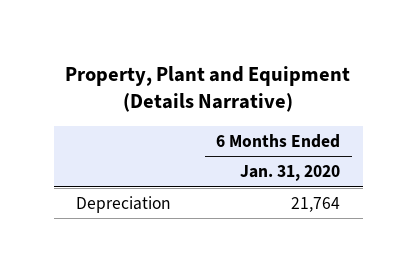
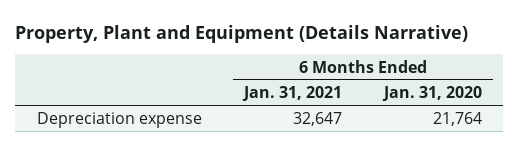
- | 6 Months Ended Jan. 31, 2020
+ | 6 Months Ended Jan. 31, 2021 | 6 Months Ended Jan. 31, 2020
- Depreciation | 21,764
+ Depreciation expense | 32,647 | 21,764

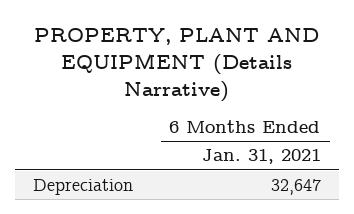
- Property, Plant and Equipment (Details Narrative)
+ PROPERTY, PLANT AND EQUIPMENT (Details Narrative)
- | 6 Months Ended Jan. 31, 2021 | 6 Months Ended Jan. 31, 2020
+ | 6 Months Ended Jan. 31, 2021
- Depreciation expense | 32,647 | 21,764
+ Depreciation | 32,647

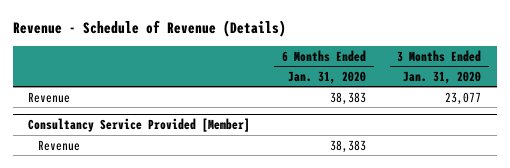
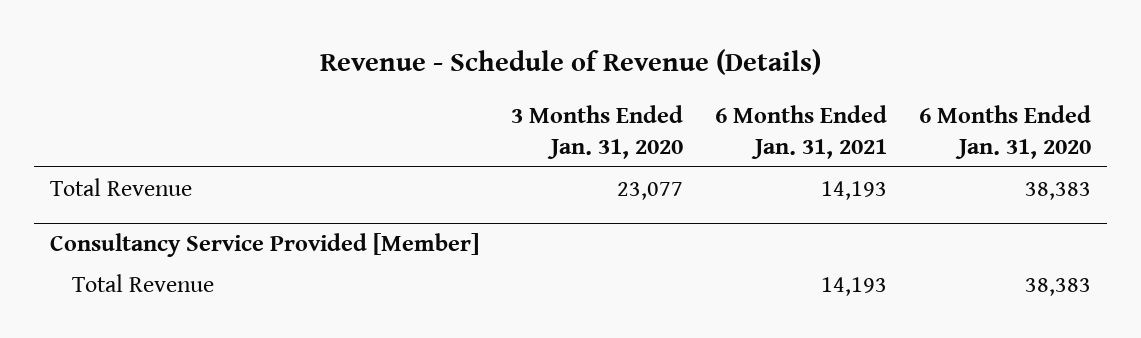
- | 6 Months Ended Jan. 31, 2020 | 3 Months Ended Jan. 31, 2020
+ | 3 Months Ended Jan. 31, 2020 | 6 Months Ended Jan. 31, 2021 | 6 Months Ended Jan. 31, 2020
- Revenue | 38,383 | 23,077
+ Total Revenue | 23,077 | 14,193 | 38,383
@ Consultancy Service Provided [Member]
- Revenue | 38,383 |
+ Total Revenue | | 14,193 | 38,383

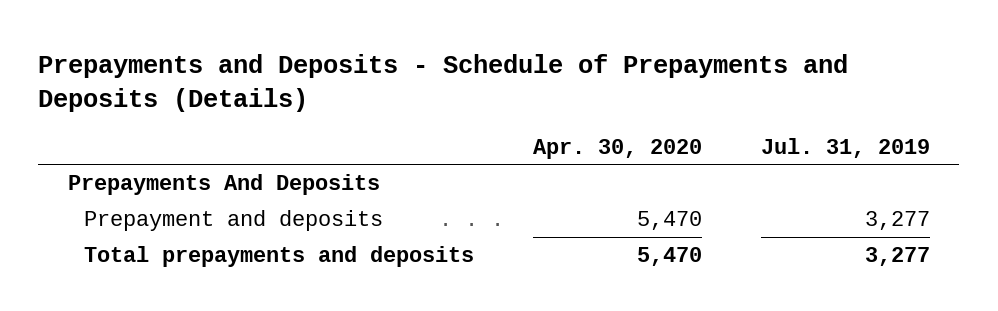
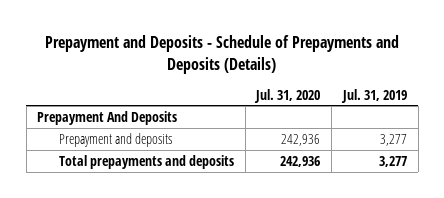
- Prepayments and Deposits - Schedule of Prepayments and Deposits (Details)
+ Prepayment and Deposits - Schedule of Prepayments and Deposits (Details)
- | Apr. 30, 2020 | Jul. 31, 2019
+ | Jul. 31, 2020 | Jul. 31, 2019
- Prepayments And Deposits
+ Prepayment And Deposits

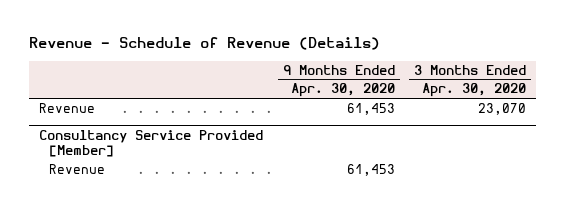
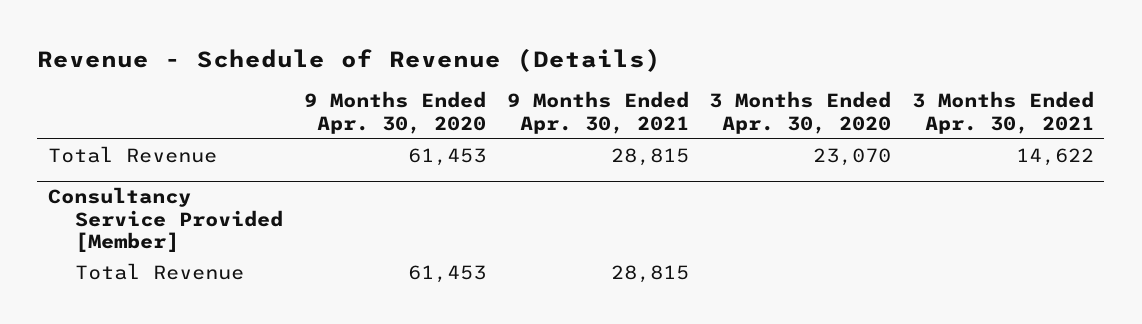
- | 9 Months Ended Apr. 30, 2020 | 3 Months Ended Apr. 30, 2020
+ | 9 Months Ended Apr. 30, 2020 | 9 Months Ended Apr. 30, 2021 | 3 Months Ended Apr. 30, 2020 | 3 Months Ended Apr. 30, 2021
- Revenue | 61,453 | 23,070
+ Total Revenue | 61,453 | 28,815 | 23,070 | 14,622
@ Consultancy Service Provided [Member]
- Revenue | 61,453 |
+ Total Revenue | 61,453 | 28,815 | |

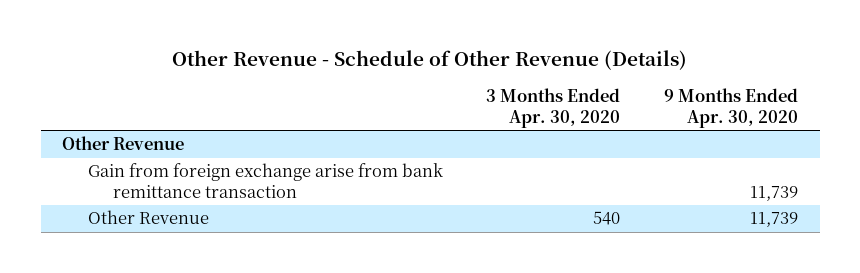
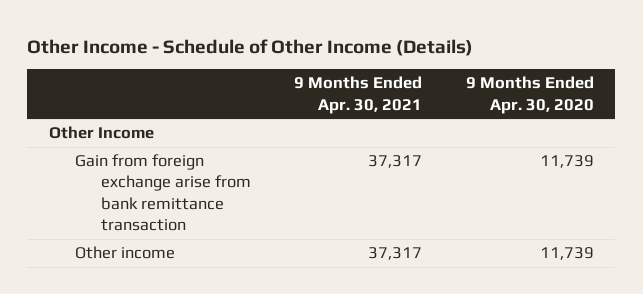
- Other Revenue - Schedule of Other Revenue (Details)
+ Other Income - Schedule of Other Income (Details)
- | 3 Months Ended Apr. 30, 2020 | 9 Months Ended Apr. 30, 2020
+ | 9 Months Ended Apr. 30, 2021 | 9 Months Ended Apr. 30, 2020
- Other Revenue
+ Other Income
- Other Revenue | 540 | 11,739
+ Other income | 37,317 | 11,739

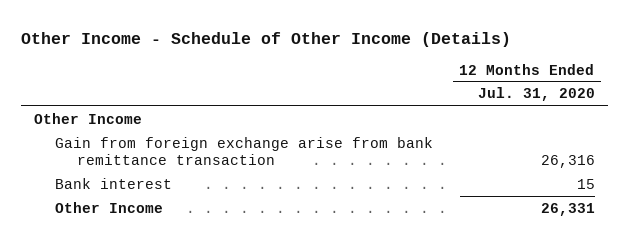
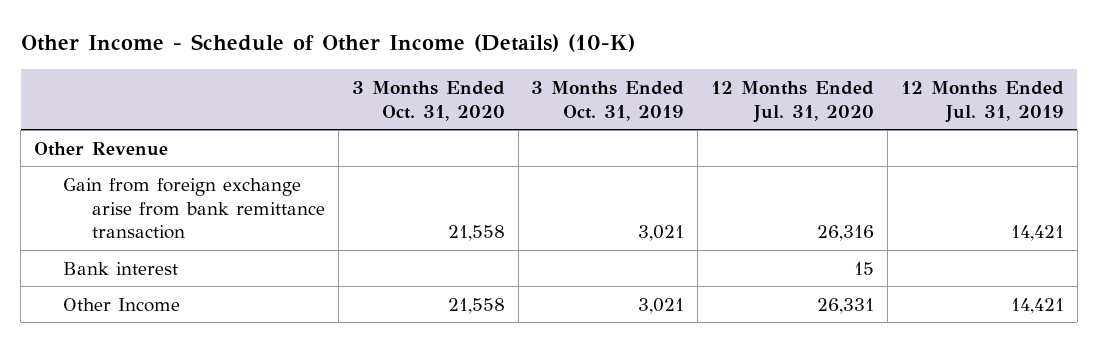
- Other Income - Schedule of Other Income (Details)
+ Other Income - Schedule of Other Income (Details) (10-K)
- | 12 Months Ended Jul. 31, 2020
+ | 3 Months Ended Oct. 31, 2020 | 3 Months Ended Oct. 31, 2019 | 12 Months Ended Jul. 31, 2020 | 12 Months Ended Jul. 31, 2019
- Other Income
+ Other Revenue

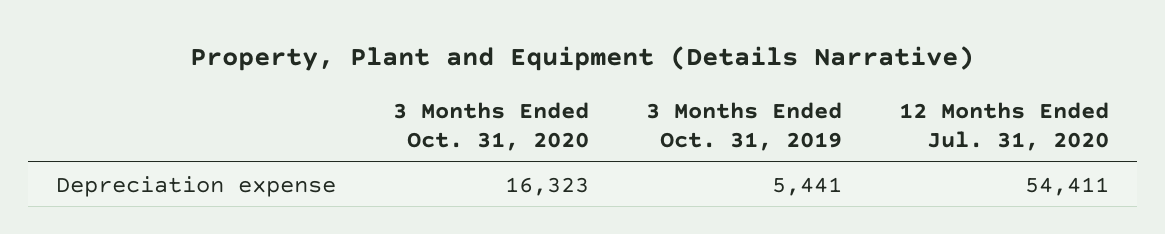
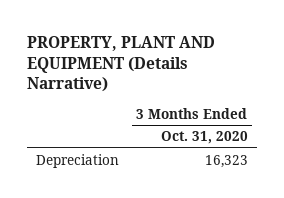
- Property, Plant and Equipment (Details Narrative)
+ PROPERTY, PLANT AND EQUIPMENT (Details Narrative)
- | 3 Months Ended Oct. 31, 2020 | 3 Months Ended Oct. 31, 2019 | 12 Months Ended Jul. 31, 2020
+ | 3 Months Ended Oct. 31, 2020
- Depreciation expense | 16,323 | 5,441 | 54,411
+ Depreciation | 16,323

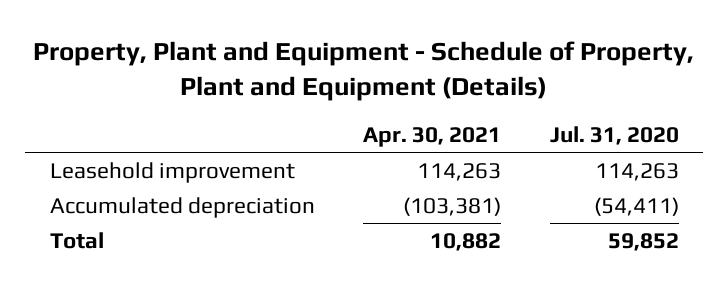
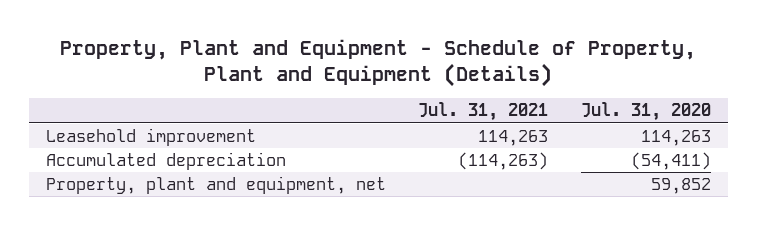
- | Apr. 30, 2021 | Jul. 31, 2020
+ | Jul. 31, 2021 | Jul. 31, 2020
- Total | 10,882 | 59,852
+ Property, plant and equipment, net | | 59,852

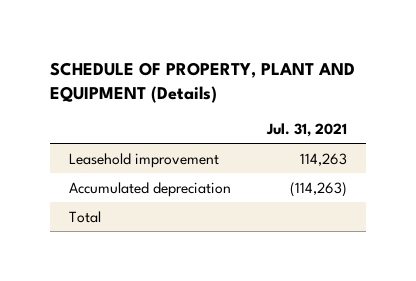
- Property, Plant and Equipment - Schedule of Property, Plant and Equipment (Details)
+ SCHEDULE OF PROPERTY, PLANT AND EQUIPMENT (Details)
- | Jul. 31, 2021 | Jul. 31, 2020
+ | Jul. 31, 2021
- Property, plant and equipment, net | | 59,852
+ Total

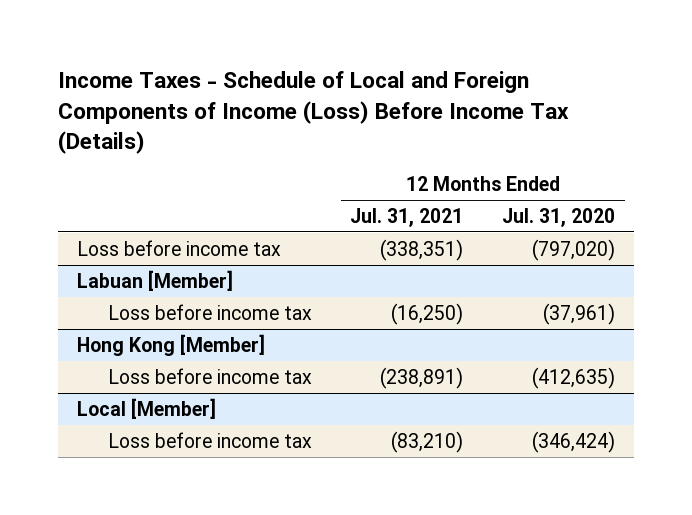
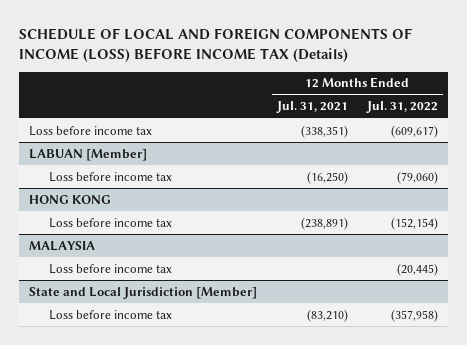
- Income Taxes - Schedule of Local and Foreign Components of Income (Loss) Before Income Tax (Details)
+ SCHEDULE OF LOCAL AND FOREIGN COMPONENTS OF INCOME (LOSS) BEFORE INCOME TAX (Details)
- | 12 Months Ended Jul. 31, 2021 | 12 Months Ended Jul. 31, 2020
+ | 12 Months Ended Jul. 31, 2021 | 12 Months Ended Jul. 31, 2022
- Labuan [Member]
+ LABUAN [Member]
- Hong Kong [Member]
+ HONG KONG
- Local [Member]
+ MALAYSIA
+ Loss before income tax | | (20,445)
+ State and Local Jurisdiction [Member]

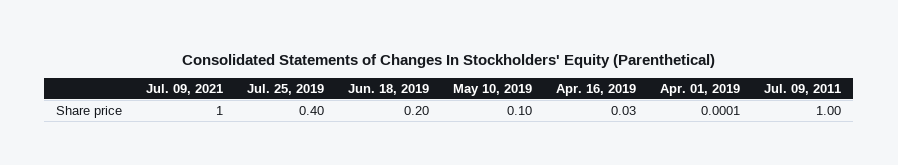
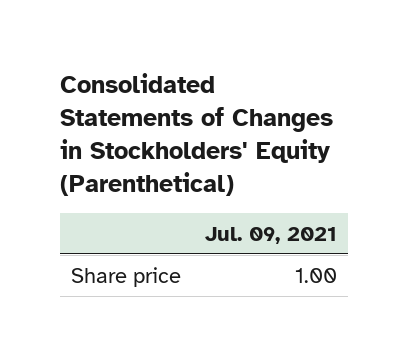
- Consolidated Statements of Changes In Stockholders' Equity (Parenthetical)
+ Consolidated Statements of Changes in Stockholders' Equity (Parenthetical)
- | Jul. 09, 2021 | Jul. 25, 2019 | Jun. 18, 2019 | May 10, 2019 | Apr. 16, 2019 | Apr. 01, 2019 | Jul. 09, 2011
+ | Jul. 09, 2021
- Share price | 1 | 0.40 | 0.20 | 0.10 | 0.03 | 0.0001 | 1.00
+ Share price | 1.00

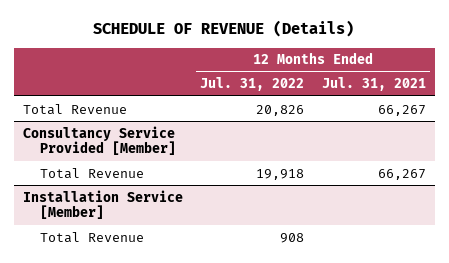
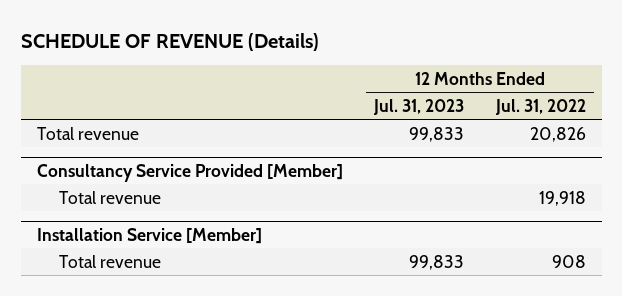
- | 12 Months Ended Jul. 31, 2022 | 12 Months Ended Jul. 31, 2021
+ | 12 Months Ended Jul. 31, 2023 | 12 Months Ended Jul. 31, 2022
- Total Revenue | 20,826 | 66,267
+ Total revenue | 99,833 | 20,826
@ Consultancy Service Provided [Member]
- Total Revenue | 19,918 | 66,267
+ Total revenue | | 19,918
@ Installation Service [Member]
- Total Revenue | 908 |
+ Total revenue | 99,833 | 908

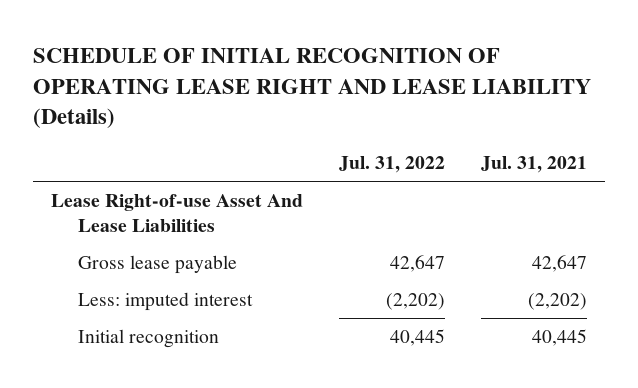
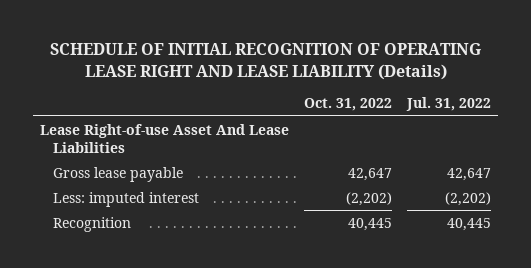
- | Jul. 31, 2022 | Jul. 31, 2021
+ | Oct. 31, 2022 | Jul. 31, 2022
- Initial recognition | 40,445 | 40,445
+ Recognition | 40,445 | 40,445

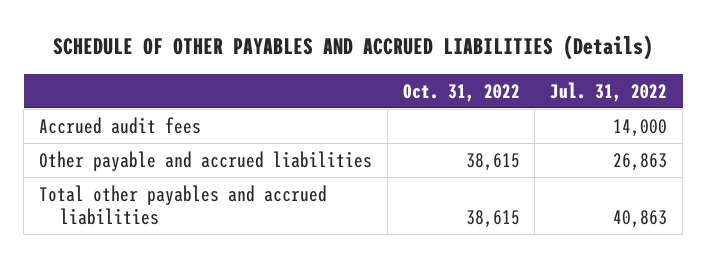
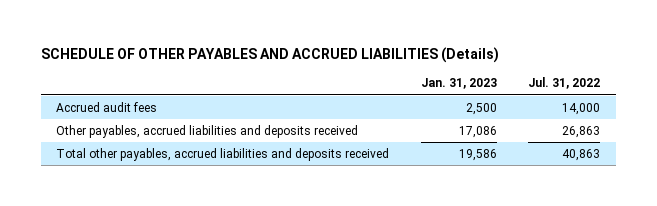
- | Oct. 31, 2022 | Jul. 31, 2022
+ | Jan. 31, 2023 | Jul. 31, 2022
- Other payable and accrued liabilities | 38,615 | 26,863
- Total other payables and accrued liabilities | 38,615 | 40,863
+ Other payables, accrued liabilities and deposits received | 17,086 | 26,863
+ Total other payables, accrued liabilities and deposits received | 19,586 | 40,863

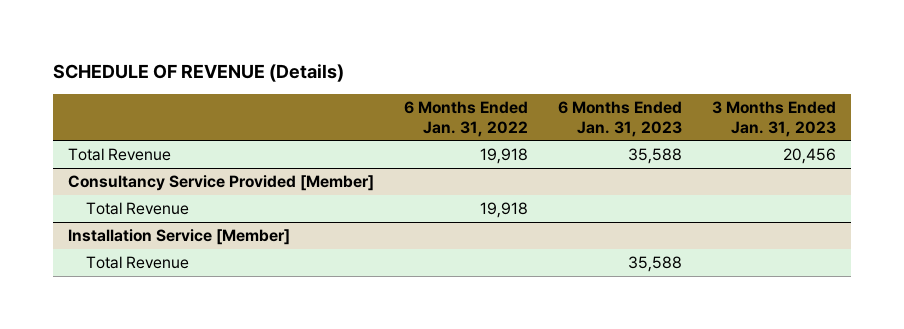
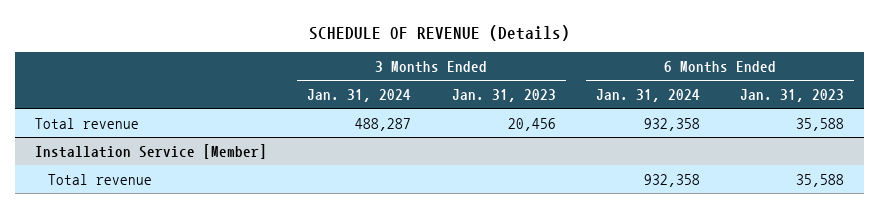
- | 6 Months Ended Jan. 31, 2022 | 6 Months Ended Jan. 31, 2023 | 3 Months Ended Jan. 31, 2023
+ | 3 Months Ended Jan. 31, 2024 | 3 Months Ended Jan. 31, 2023 | 6 Months Ended Jan. 31, 2024 | 6 Months Ended Jan. 31, 2023
- Total Revenue | 19,918 | 35,588 | 20,456
- Consultancy Service Provided [Member]
- Total Revenue | 19,918 | |
+ Total revenue | 488,287 | 20,456 | 932,358 | 35,588
@ Installation Service [Member]
- Total Revenue | | 35,588 |
+ Total revenue | | | 932,358 | 35,588

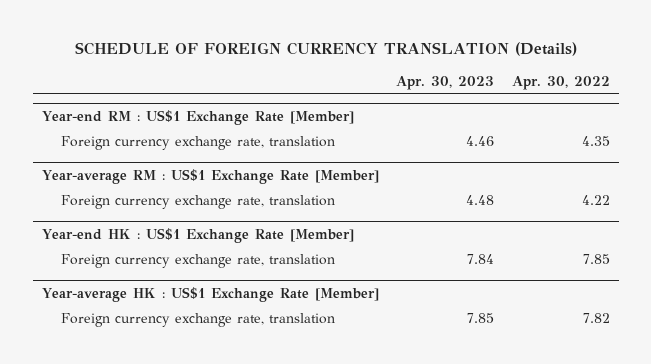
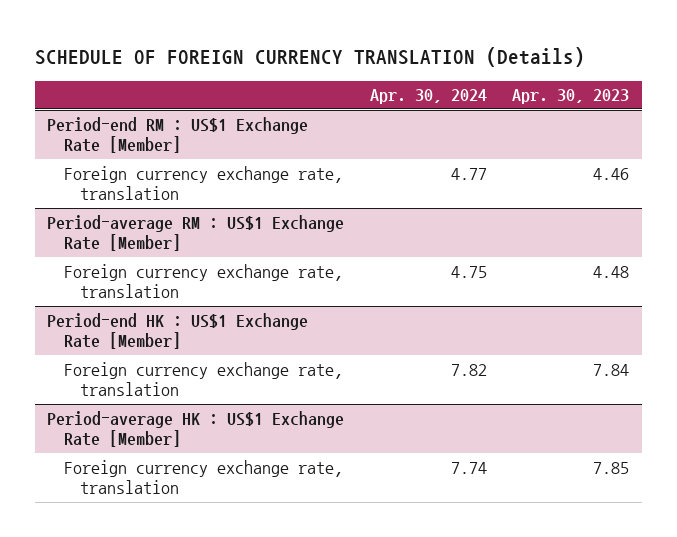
- | Apr. 30, 2023 | Apr. 30, 2022
+ | Apr. 30, 2024 | Apr. 30, 2023
- Year-end RM : US$1 Exchange Rate [Member]
+ Period-end RM : US$1 Exchange Rate [Member]
- Year-average RM : US$1 Exchange Rate [Member]
+ Period-average RM : US$1 Exchange Rate [Member]
- Year-end HK : US$1 Exchange Rate [Member]
+ Period-end HK : US$1 Exchange Rate [Member]
- Year-average HK : US$1 Exchange Rate [Member]
+ Period-average HK : US$1 Exchange Rate [Member]

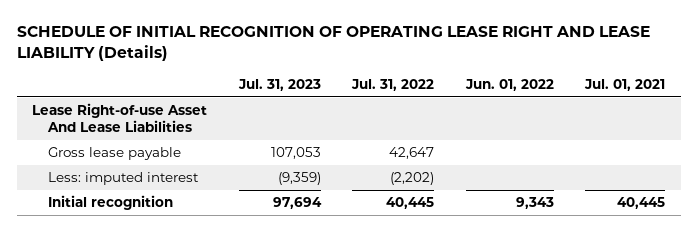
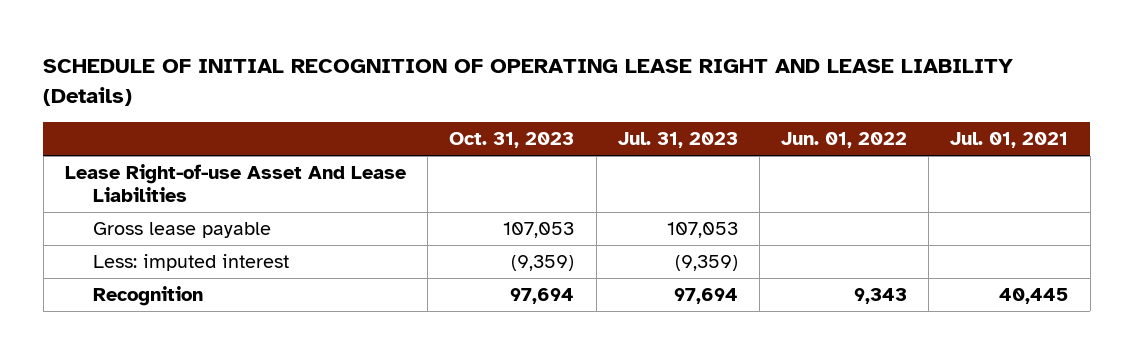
- | Jul. 31, 2023 | Jul. 31, 2022 | Jun. 01, 2022 | Jul. 01, 2021
+ | Oct. 31, 2023 | Jul. 31, 2023 | Jun. 01, 2022 | Jul. 01, 2021
- Initial recognition | 97,694 | 40,445 | 9,343 | 40,445
+ Recognition | 97,694 | 97,694 | 9,343 | 40,445

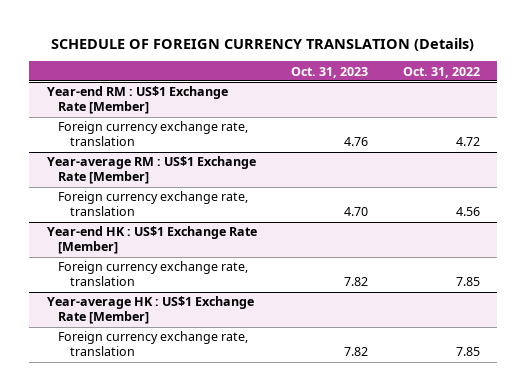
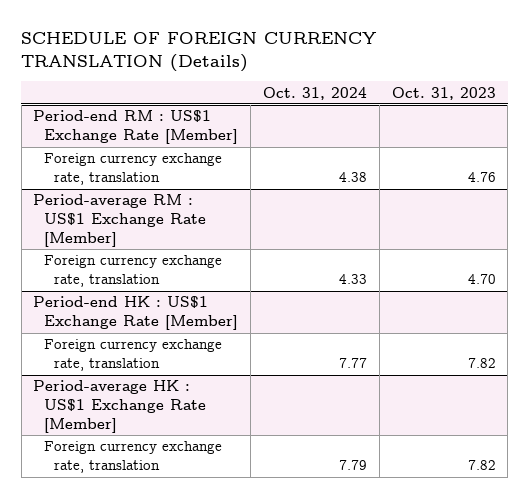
- | Oct. 31, 2023 | Oct. 31, 2022
+ | Oct. 31, 2024 | Oct. 31, 2023
- Year-end RM : US$1 Exchange Rate [Member]
+ Period-end RM : US$1 Exchange Rate [Member]
- Year-average RM : US$1 Exchange Rate [Member]
+ Period-average RM : US$1 Exchange Rate [Member]
- Year-end HK : US$1 Exchange Rate [Member]
+ Period-end HK : US$1 Exchange Rate [Member]
- Year-average HK : US$1 Exchange Rate [Member]
+ Period-average HK : US$1 Exchange Rate [Member]

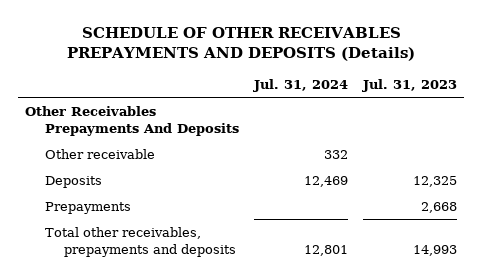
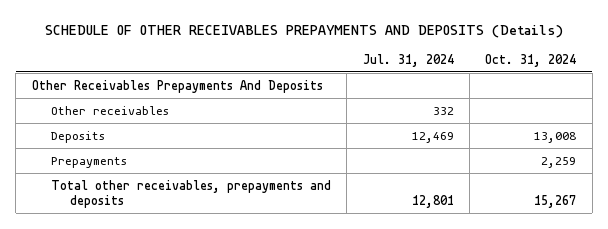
- | Jul. 31, 2024 | Jul. 31, 2023
+ | Jul. 31, 2024 | Oct. 31, 2024
- Other receivable | 332 |
+ Other receivables | 332 |

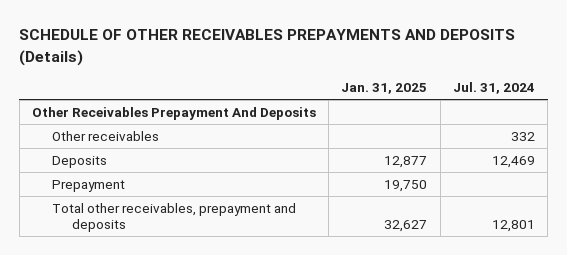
- | Jul. 31, 2024 | Oct. 31, 2024
+ | Jan. 31, 2025 | Jul. 31, 2024
- Other Receivables Prepayments And Deposits
+ Other Receivables Prepayment And Deposits
- Prepayments | | 2,259
- Total other receivables, prepayments and deposits | 12,801 | 15,267
+ Prepayment | 19,750 |
+ Total other receivables, prepayment and deposits | 32,627 | 12,801

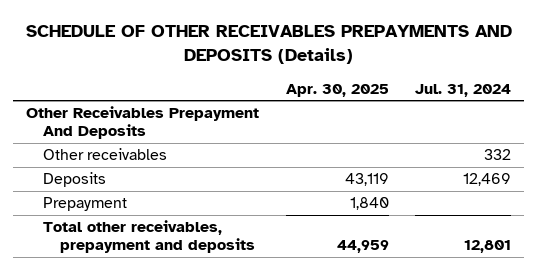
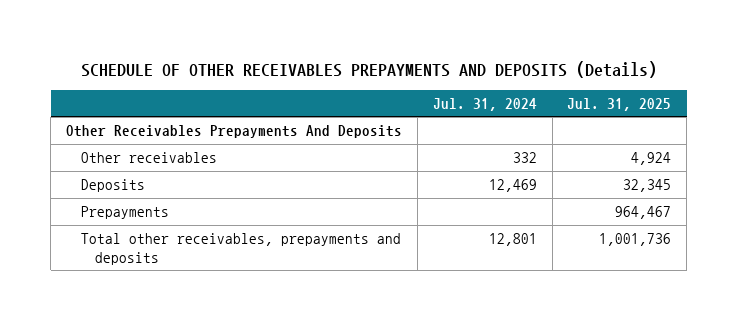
- | Apr. 30, 2025 | Jul. 31, 2024
+ | Jul. 31, 2024 | Jul. 31, 2025
- Other Receivables Prepayment And Deposits
+ Other Receivables Prepayments And Deposits
- Prepayment | 1,840 |
- Total other receivables, prepayment and deposits | 44,959 | 12,801
+ Prepayments | | 964,467
+ Total other receivables, prepayments and deposits | 12,801 | 1,001,736

